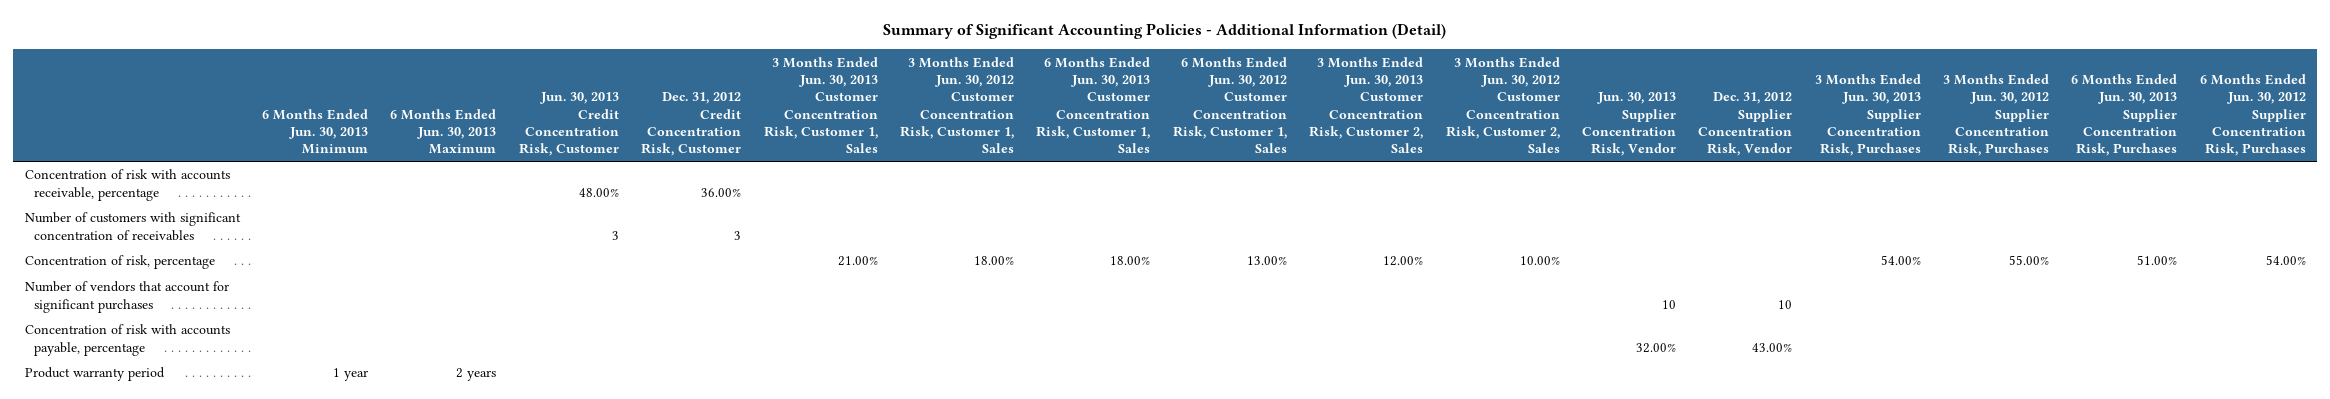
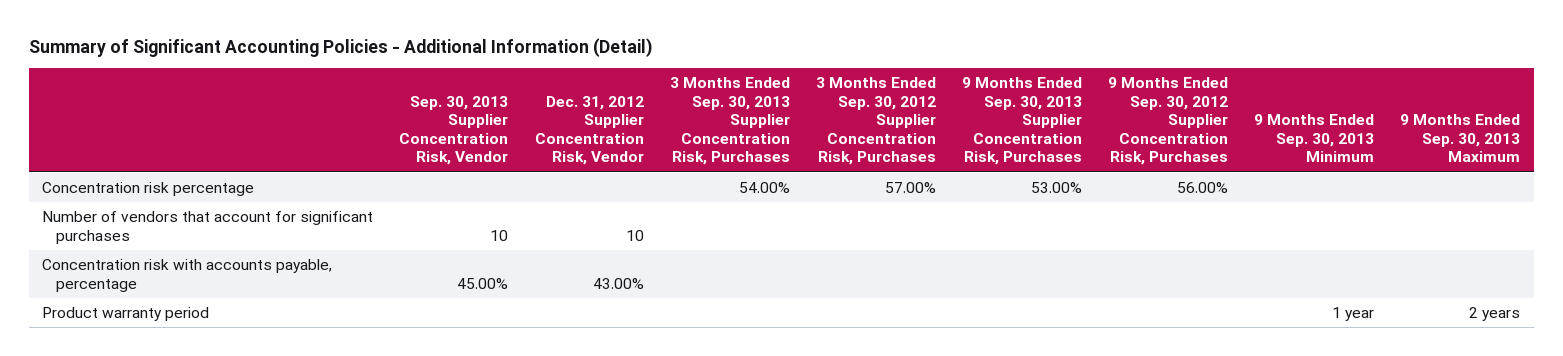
- | 6 Months Ended Jun. 30, 2013 Minimum | 6 Months Ended Jun. 30, 2013 Maximum | Jun. 30, 2013 Credit Concentration Risk, Customer | Dec. 31, 2012 Credit Concentration Risk, Customer | 3 Months Ended Jun. 30, 2013 Customer Concentration Risk, Customer 1, Sales | 3 Months Ended Jun. 30, 2012 Customer Concentration Risk, Customer 1, Sales | 6 Months Ended Jun. 30, 2013 Customer Concentration Risk, Customer 1, Sales | 6 Months Ended Jun. 30, 2012 Customer Concentration Risk, Customer 1, Sales | 3 Months Ended Jun. 30, 2013 Customer Concentration Risk, Customer 2, Sales | 3 Months Ended Jun. 30, 2012 Customer Concentration Risk, Customer 2, Sales | Jun. 30, 2013 Supplier Concentration Risk, Vendor | Dec. 31, 2012 Supplier Concentration Risk, Vendor | 3 Months Ended Jun. 30, 2013 Supplier Concentration Risk, Purchases | 3 Months Ended Jun. 30, 2012 Supplier Concentration Risk, Purchases | 6 Months Ended Jun. 30, 2013 Supplier Concentration Risk, Purchases | 6 Months Ended Jun. 30, 2012 Supplier Concentration Risk, Purchases
+ | Sep. 30, 2013 Supplier Concentration Risk, Vendor | Dec. 31, 2012 Supplier Concentration Risk, Vendor | 3 Months Ended Sep. 30, 2013 Supplier Concentration Risk, Purchases | 3 Months Ended Sep. 30, 2012 Supplier Concentration Risk, Purchases | 9 Months Ended Sep. 30, 2013 Supplier Concentration Risk, Purchases | 9 Months Ended Sep. 30, 2012 Supplier Concentration Risk, Purchases | 9 Months Ended Sep. 30, 2013 Minimum | 9 Months Ended Sep. 30, 2013 Maximum
- Concentration of risk with accounts receivable, percentage | | | 48.00% | 36.00% | | | | | | | | | | | |
- Number of customers with significant concentration of receivables | | | 3 | 3 | | | | | | | | | | | |
- Concentration of risk, percentage | | | | | 21.00% | 18.00% | 18.00% | 13.00% | 12.00% | 10.00% | | | 54.00% | 55.00% | 51.00% | 54.00%
+ Concentration risk percentage | | | 54.00% | 57.00% | 53.00% | 56.00% | |
- Concentration of risk with accounts payable, percentage | | | | | | | | | | | 32.00% | 43.00% | | | |
+ Concentration risk with accounts payable, percentage | 45.00% | 43.00% | | | | | |

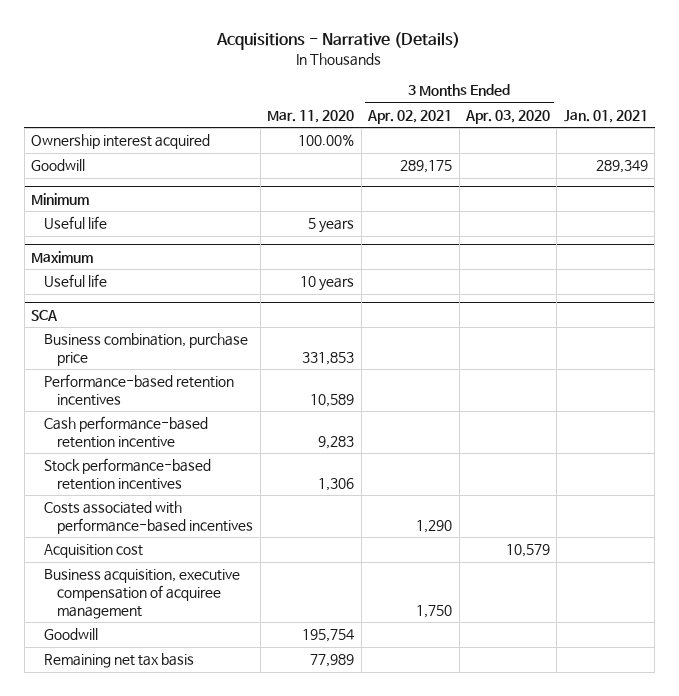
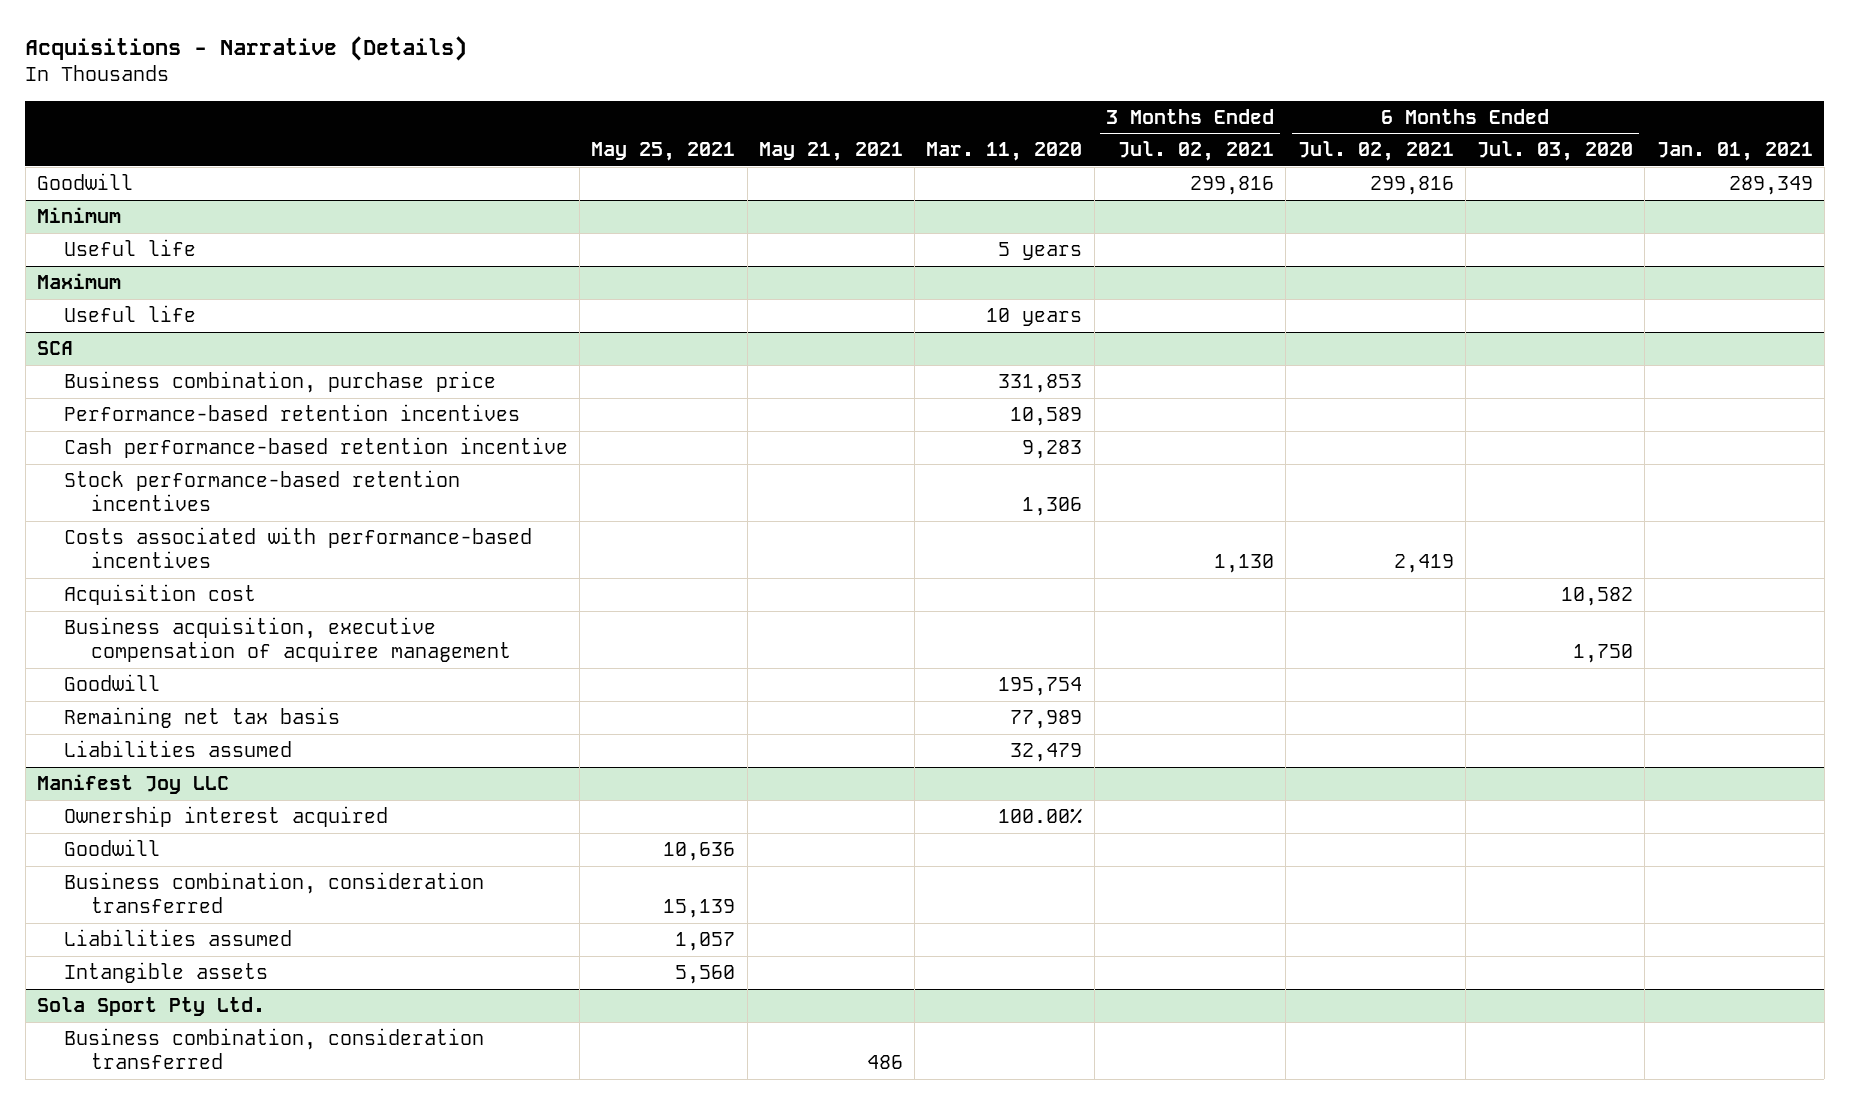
- | Mar. 11, 2020 | 3 Months Ended Apr. 02, 2021 | 3 Months Ended Apr. 03, 2020 | Jan. 01, 2021
+ | May 25, 2021 | May 21, 2021 | Mar. 11, 2020 | 3 Months Ended Jul. 02, 2021 | 6 Months Ended Jul. 02, 2021 | 6 Months Ended Jul. 03, 2020 | Jan. 01, 2021
- Ownership interest acquired | 100.00% | | |
@ SCA
+ Liabilities assumed | | | 32,479 | | | |
+ Manifest Joy LLC
+ Ownership interest acquired | | | 100.00% | | | |
+ Goodwill | 10,636 | | | | | |
+ Business combination, consideration transferred | 15,139 | | | | | |
+ Liabilities assumed | 1,057 | | | | | |
+ Intangible assets | 5,560 | | | | | |
+ Sola Sport Pty Ltd.
+ Business combination, consideration transferred | | 486 | | | | |

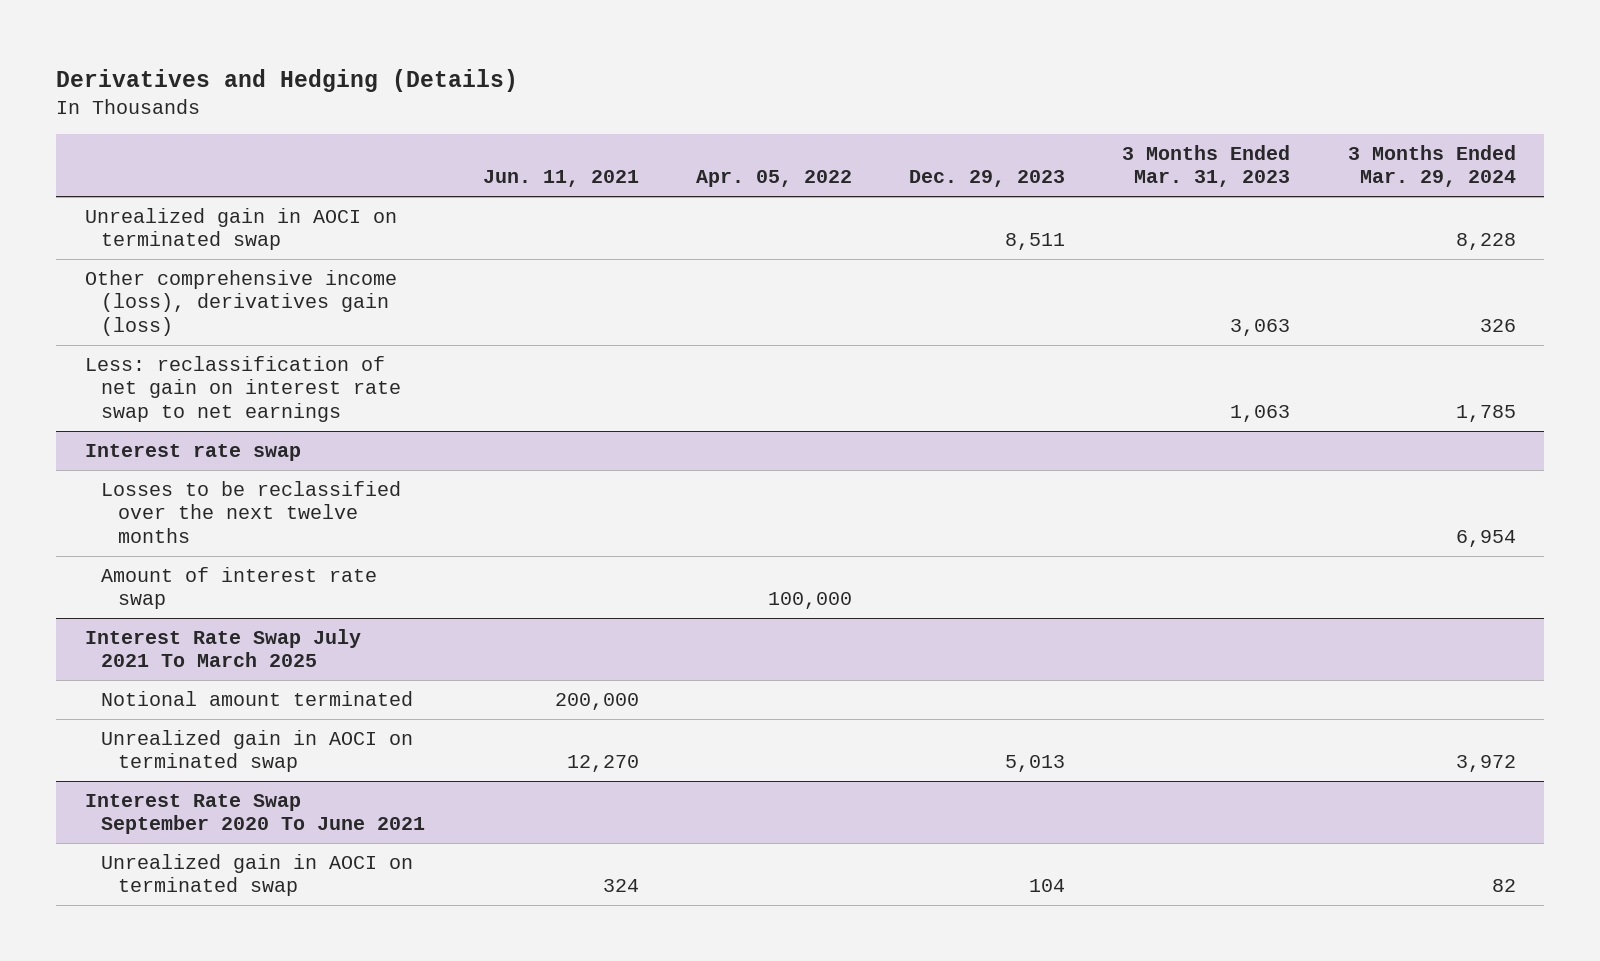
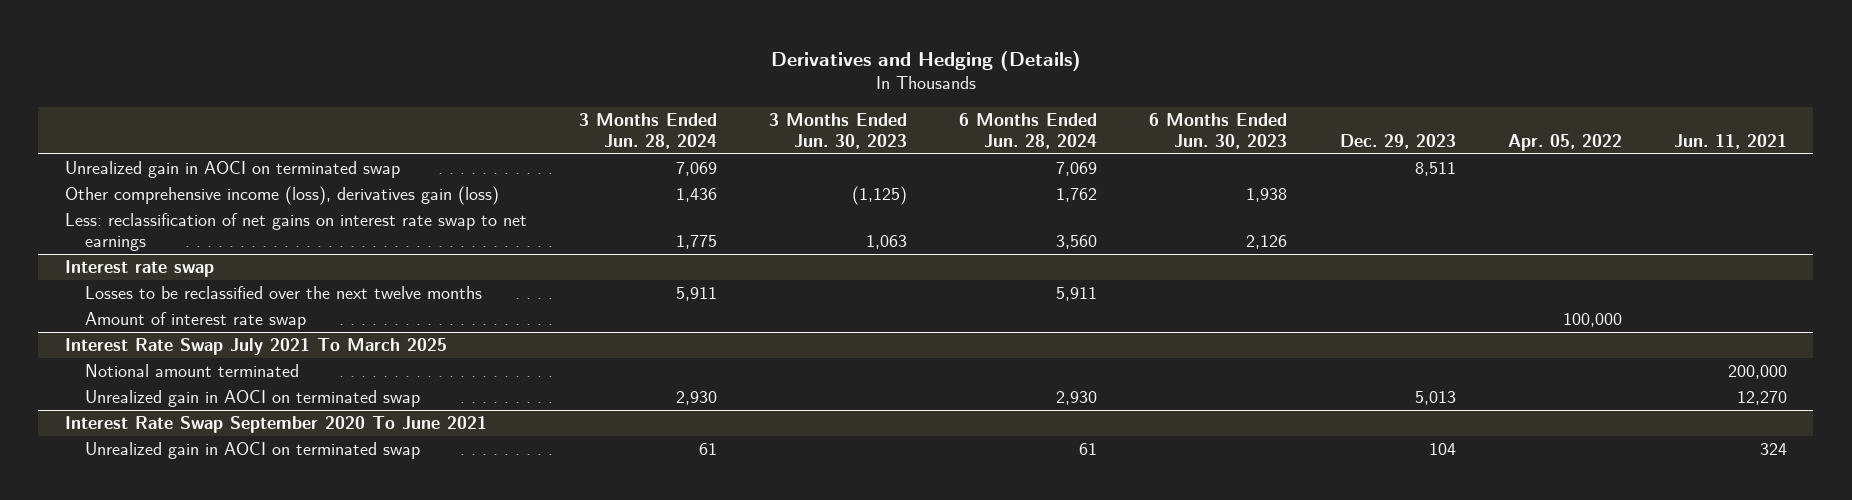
- | Jun. 11, 2021 | Apr. 05, 2022 | Dec. 29, 2023 | 3 Months Ended Mar. 31, 2023 | 3 Months Ended Mar. 29, 2024
+ | 3 Months Ended Jun. 28, 2024 | 3 Months Ended Jun. 30, 2023 | 6 Months Ended Jun. 28, 2024 | 6 Months Ended Jun. 30, 2023 | Dec. 29, 2023 | Apr. 05, 2022 | Jun. 11, 2021
- Less: reclassification of net gain on interest rate swap to net earnings | | | | 1,063 | 1,785
+ Less: reclassification of net gains on interest rate swap to net earnings | 1,775 | 1,063 | 3,560 | 2,126 | | |

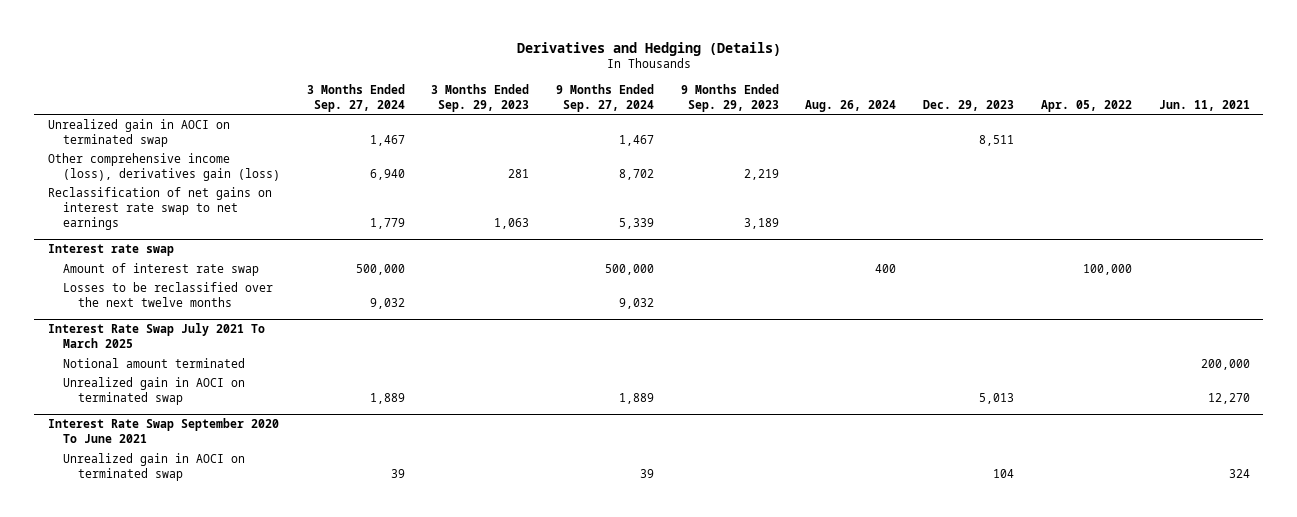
- | 3 Months Ended Jun. 28, 2024 | 3 Months Ended Jun. 30, 2023 | 6 Months Ended Jun. 28, 2024 | 6 Months Ended Jun. 30, 2023 | Dec. 29, 2023 | Apr. 05, 2022 | Jun. 11, 2021
+ | 3 Months Ended Sep. 27, 2024 | 3 Months Ended Sep. 29, 2023 | 9 Months Ended Sep. 27, 2024 | 9 Months Ended Sep. 29, 2023 | Aug. 26, 2024 | Dec. 29, 2023 | Apr. 05, 2022 | Jun. 11, 2021
- Less: reclassification of net gains on interest rate swap to net earnings | 1,775 | 1,063 | 3,560 | 2,126 | | |
+ Reclassification of net gains on interest rate swap to net earnings | 1,779 | 1,063 | 5,339 | 3,189 | | | |
@ Interest rate swap
moved down: Losses to be reclassified over the next twelve months | 9,032 | | 9,032 | | | | |

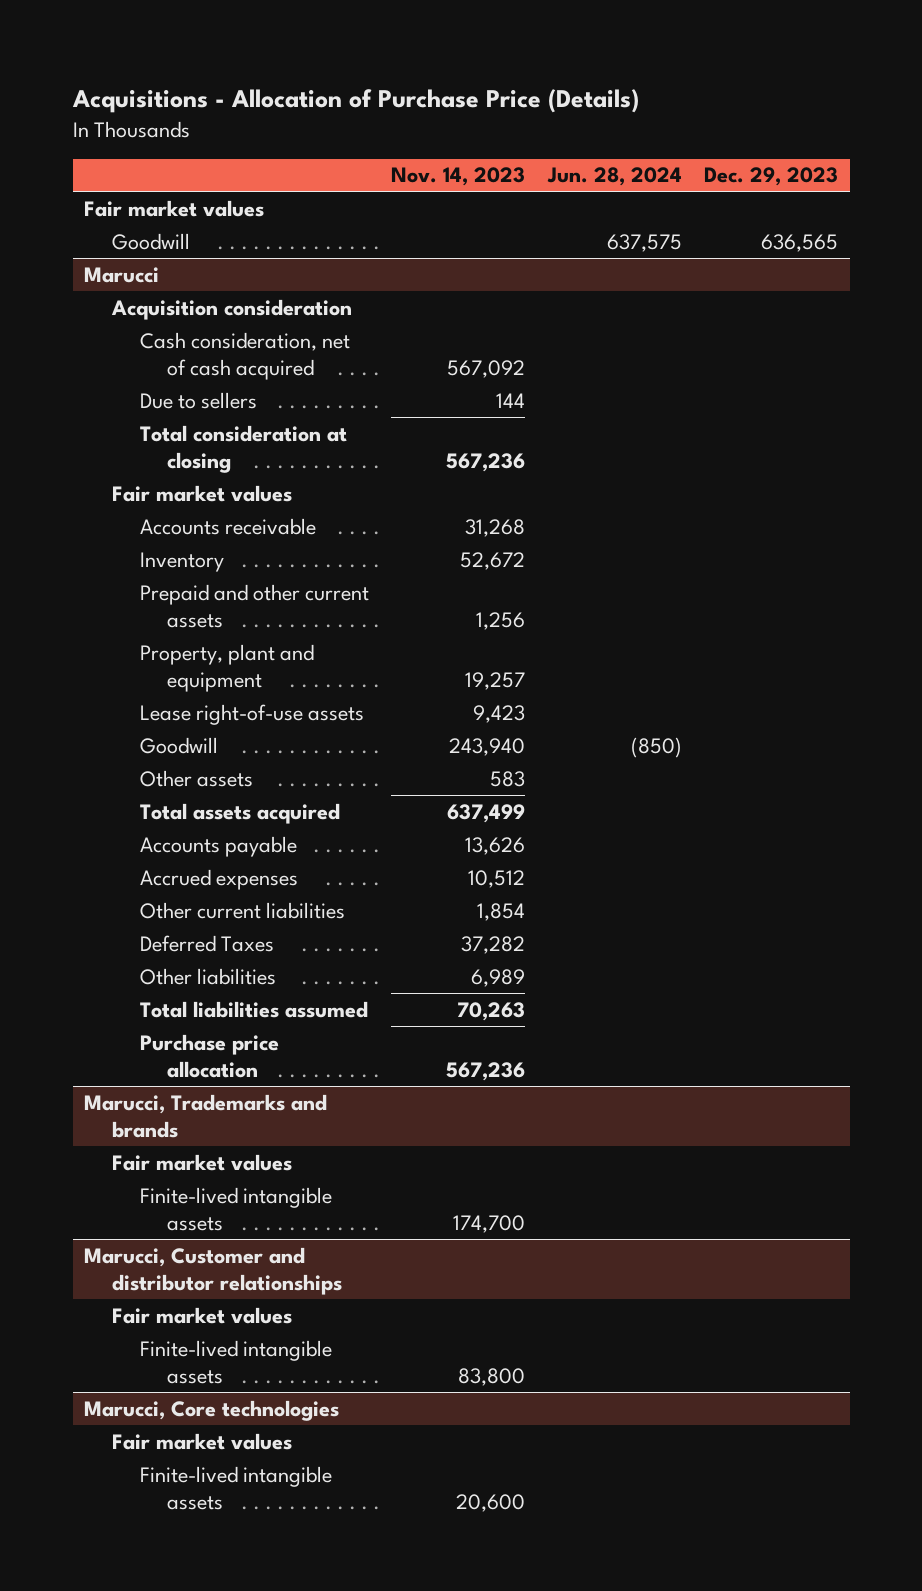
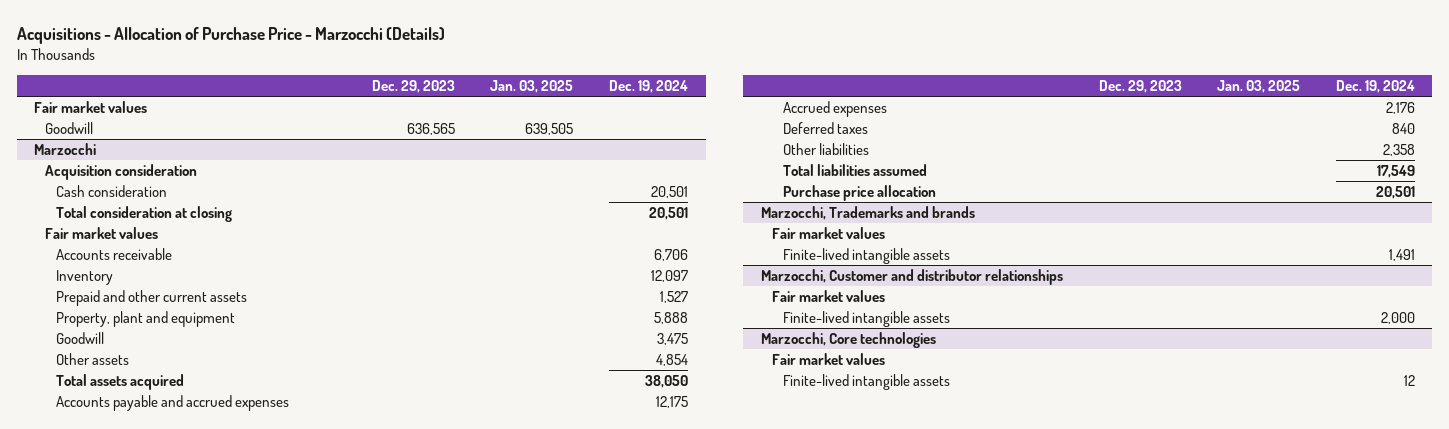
- Acquisitions - Allocation of Purchase Price (Details)
+ Acquisitions - Allocation of Purchase Price - Marzocchi (Details)
- | Nov. 14, 2023 | Jun. 28, 2024 | Dec. 29, 2023
+ | Dec. 29, 2023 | Jan. 03, 2025 | Dec. 19, 2024
- Marucci
- Acquisition consideration
- Cash consideration, net of cash acquired | 567,092 | |
- Due to sellers | 144 | |
- Total consideration at closing | 567,236 | |
- Fair market values
- Accounts receivable | 31,268 | |
- Inventory | 52,672 | |
- Prepaid and other current assets | 1,256 | |
- Property, plant and equipment | 19,257 | |
- Lease right-of-use assets | 9,423 | |
- Goodwill | 243,940 | (850) |
- Other assets | 583 | |
- Total assets acquired | 637,499 | |
- Accounts payable | 13,626 | |
- Accrued expenses | 10,512 | |
- Other current liabilities | 1,854 | |
- Deferred Taxes | 37,282 | |
- Other liabilities | 6,989 | |
- Total liabilities assumed | 70,263 | |
- Purchase price allocation | 567,236 | |
- Marucci, Trademarks and brands
+ Marzocchi
+ Acquisition consideration
+ Cash consideration | | | 20,501
+ Total consideration at closing | | | 20,501
+ Fair market values
+ Accounts receivable | | | 6,706
+ Inventory | | | 12,097
+ Prepaid and other current assets | | | 1,527
+ Property, plant and equipment | | | 5,888
+ Goodwill | | | 3,475
+ Other assets | | | 4,854
+ Total assets acquired | | | 38,050
+ Accounts payable and accrued expenses | | | 12,175
+ Accrued expenses | | | 2,176
+ Deferred taxes | | | 840
+ Other liabilities | | | 2,358
+ Total liabilities assumed | | | 17,549
+ Purchase price allocation | | | 20,501
+ Marzocchi, Trademarks and brands
- Marucci, Customer and distributor relationships
+ Marzocchi, Customer and distributor relationships
- Marucci, Core technologies
+ Marzocchi, Core technologies

